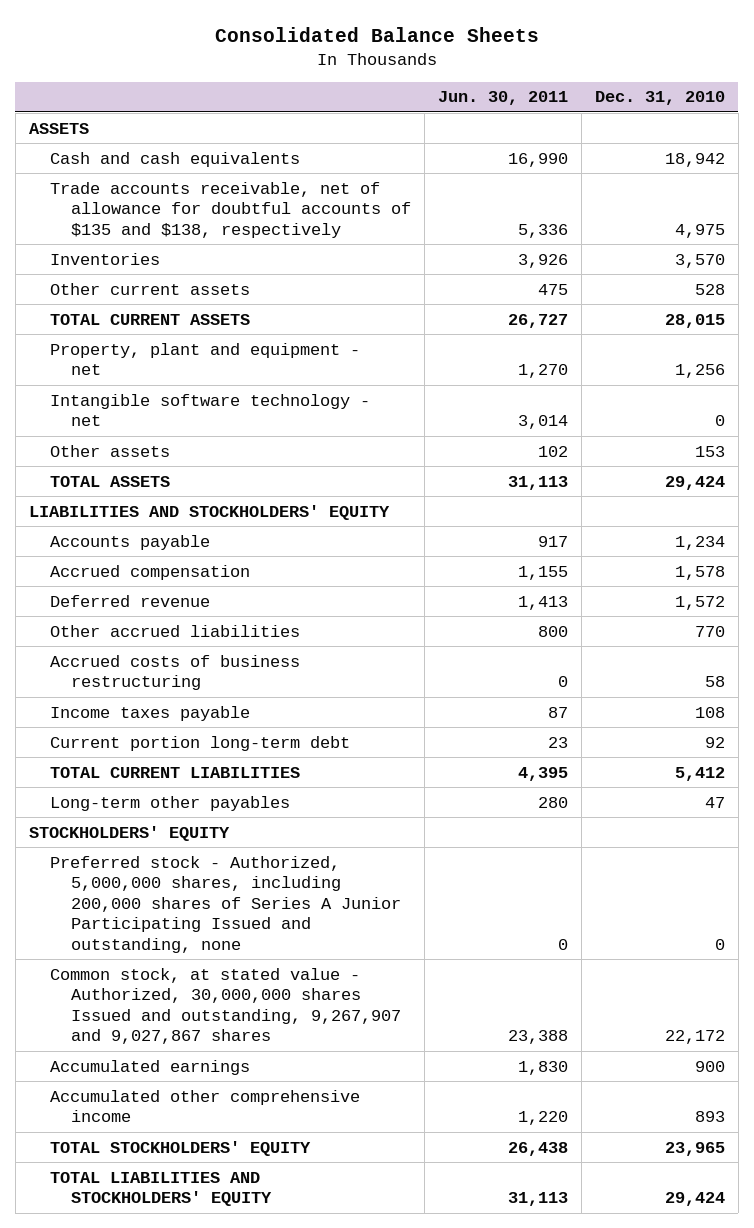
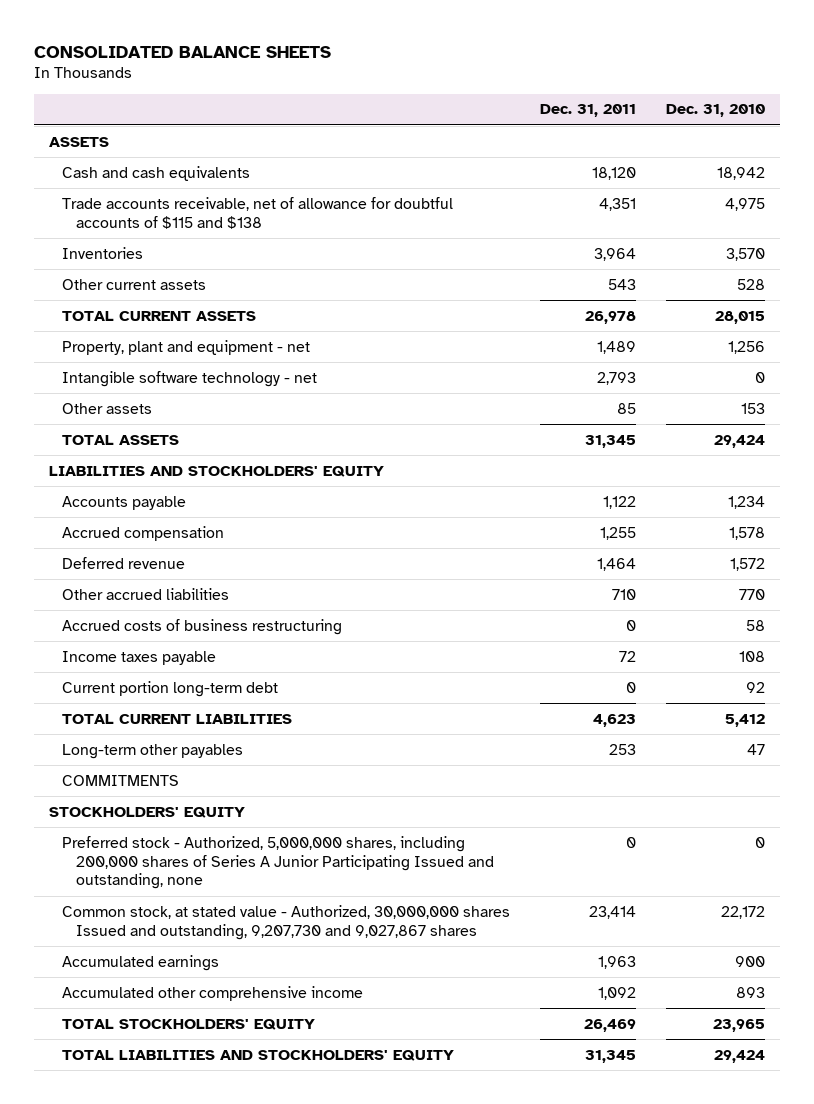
- Consolidated Balance Sheets
+ CONSOLIDATED BALANCE SHEETS
- | Jun. 30, 2011 | Dec. 31, 2010
+ | Dec. 31, 2011 | Dec. 31, 2010
- Trade accounts receivable, net of allowance for doubtful accounts of $135 and $138, respectively | 5,336 | 4,975
+ Trade accounts receivable, net of allowance for doubtful accounts of $115 and $138 | 4,351 | 4,975
+ COMMITMENTS
- Common stock, at stated value - Authorized, 30,000,000 shares Issued and outstanding, 9,267,907 and 9,027,867 shares | 23,388 | 22,172
+ Common stock, at stated value - Authorized, 30,000,000 shares Issued and outstanding, 9,207,730 and 9,027,867 shares | 23,414 | 22,172

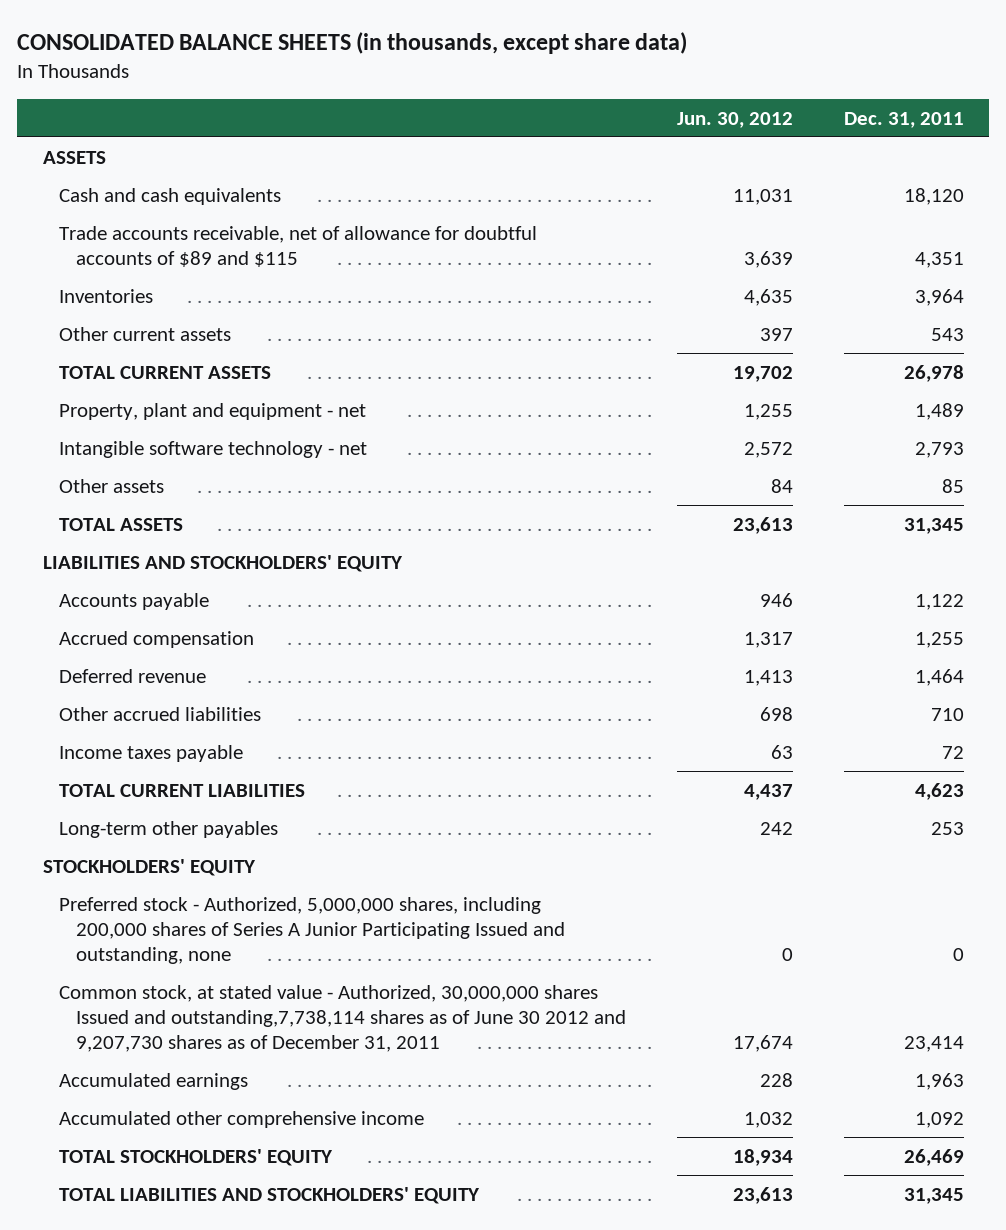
- CONSOLIDATED BALANCE SHEETS
+ CONSOLIDATED BALANCE SHEETS (in thousands, except share data)
- | Dec. 31, 2011 | Dec. 31, 2010
+ | Jun. 30, 2012 | Dec. 31, 2011
- Trade accounts receivable, net of allowance for doubtful accounts of $115 and $138 | 4,351 | 4,975
+ Trade accounts receivable, net of allowance for doubtful accounts of $89 and $115 | 3,639 | 4,351
- Accrued costs of business restructuring | 0 | 58
- Current portion long-term debt | 0 | 92
- COMMITMENTS
- Common stock, at stated value - Authorized, 30,000,000 shares Issued and outstanding, 9,207,730 and 9,027,867 shares | 23,414 | 22,172
+ Common stock, at stated value - Authorized, 30,000,000 shares Issued and outstanding,7,738,114 shares as of June 30 2012 and 9,207,730 shares as of December 31, 2011 | 17,674 | 23,414

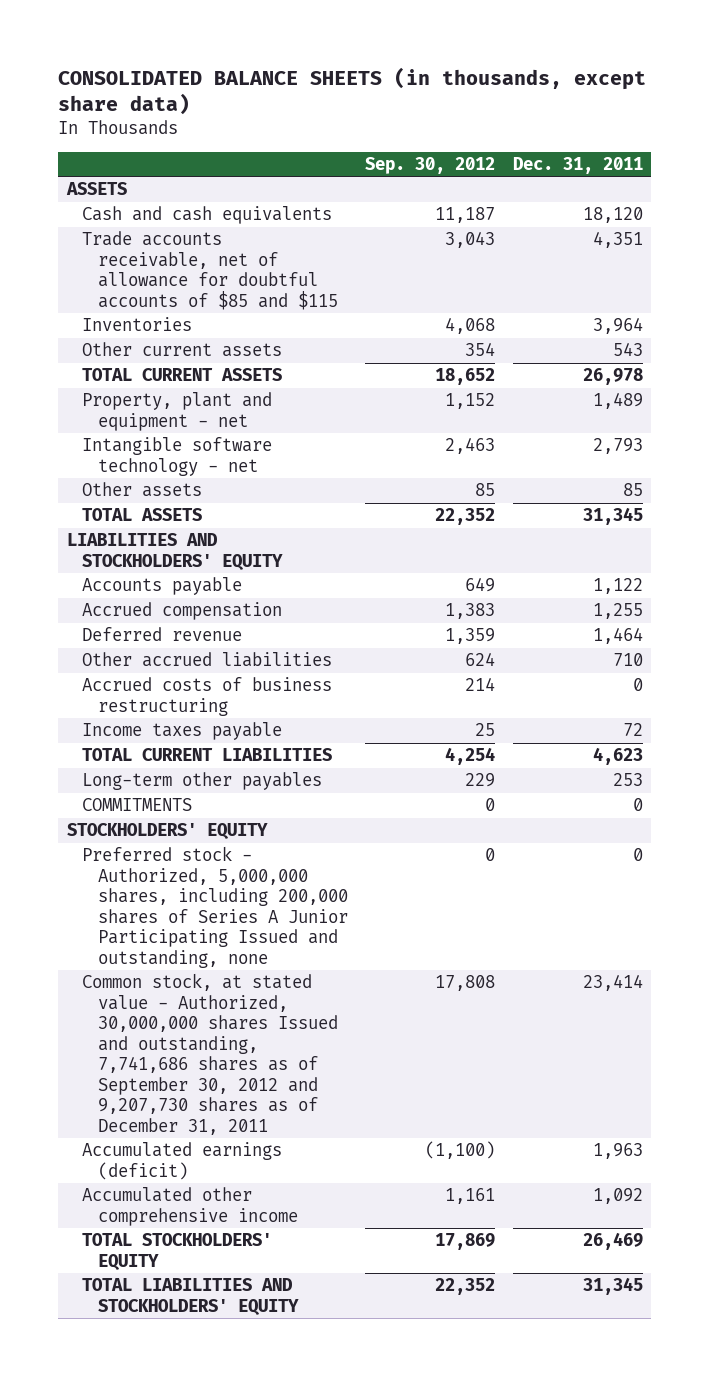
- | Jun. 30, 2012 | Dec. 31, 2011
+ | Sep. 30, 2012 | Dec. 31, 2011
- Trade accounts receivable, net of allowance for doubtful accounts of $89 and $115 | 3,639 | 4,351
+ Trade accounts receivable, net of allowance for doubtful accounts of $85 and $115 | 3,043 | 4,351
+ Accrued costs of business restructuring | 214 | 0
+ COMMITMENTS | 0 | 0
- Common stock, at stated value - Authorized, 30,000,000 shares Issued and outstanding,7,738,114 shares as of June 30 2012 and 9,207,730 shares as of December 31, 2011 | 17,674 | 23,414
- Accumulated earnings | 228 | 1,963
+ Common stock, at stated value - Authorized, 30,000,000 shares Issued and outstanding, 7,741,686 shares as of September 30, 2012 and 9,207,730 shares as of December 31, 2011 | 17,808 | 23,414
+ Accumulated earnings (deficit) | (1,100) | 1,963

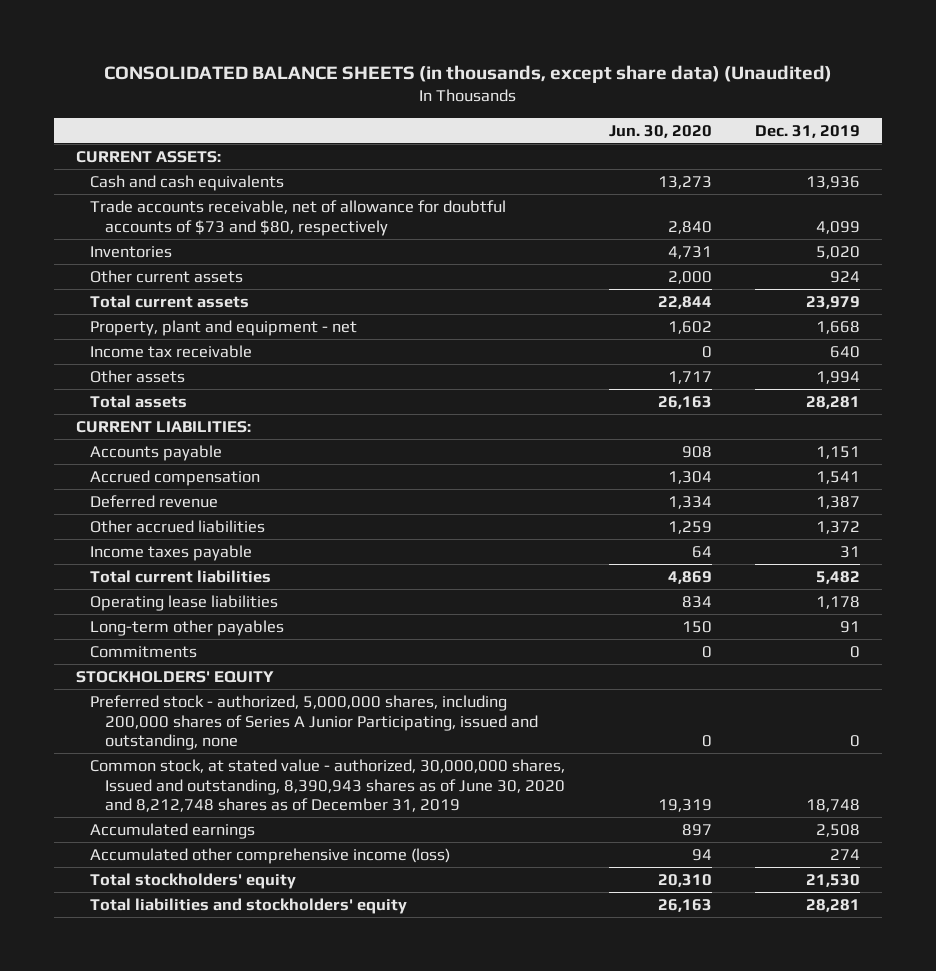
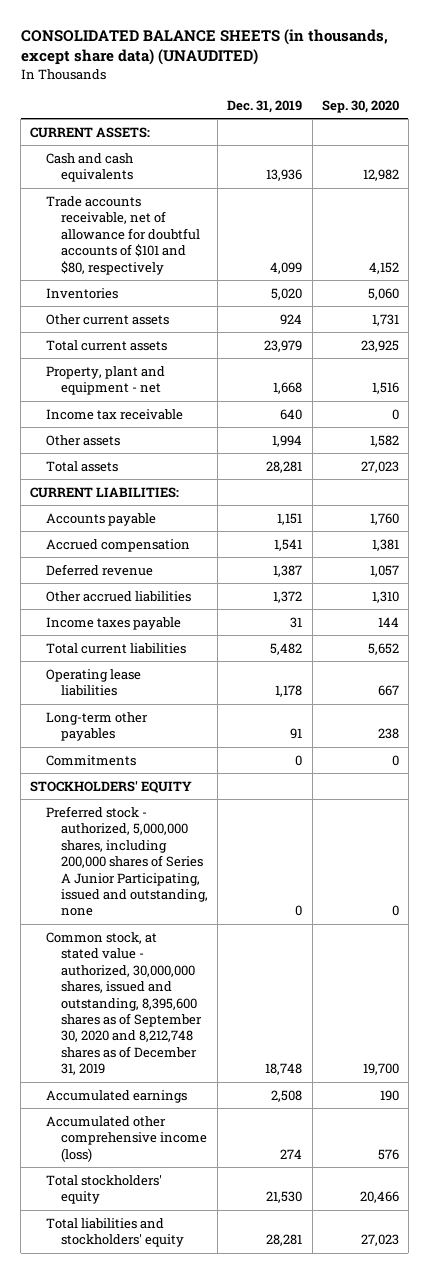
- CONSOLIDATED BALANCE SHEETS (in thousands, except share data) (Unaudited)
+ CONSOLIDATED BALANCE SHEETS (in thousands, except share data) (UNAUDITED)
- | Jun. 30, 2020 | Dec. 31, 2019
+ | Dec. 31, 2019 | Sep. 30, 2020
- Trade accounts receivable, net of allowance for doubtful accounts of $73 and $80, respectively | 2,840 | 4,099
+ Trade accounts receivable, net of allowance for doubtful accounts of $101 and $80, respectively | 4,099 | 4,152
- Common stock, at stated value - authorized, 30,000,000 shares, Issued and outstanding, 8,390,943 shares as of June 30, 2020 and 8,212,748 shares as of December 31, 2019 | 19,319 | 18,748
+ Common stock, at stated value - authorized, 30,000,000 shares, issued and outstanding, 8,395,600 shares as of September 30, 2020 and 8,212,748 shares as of December 31, 2019 | 18,748 | 19,700

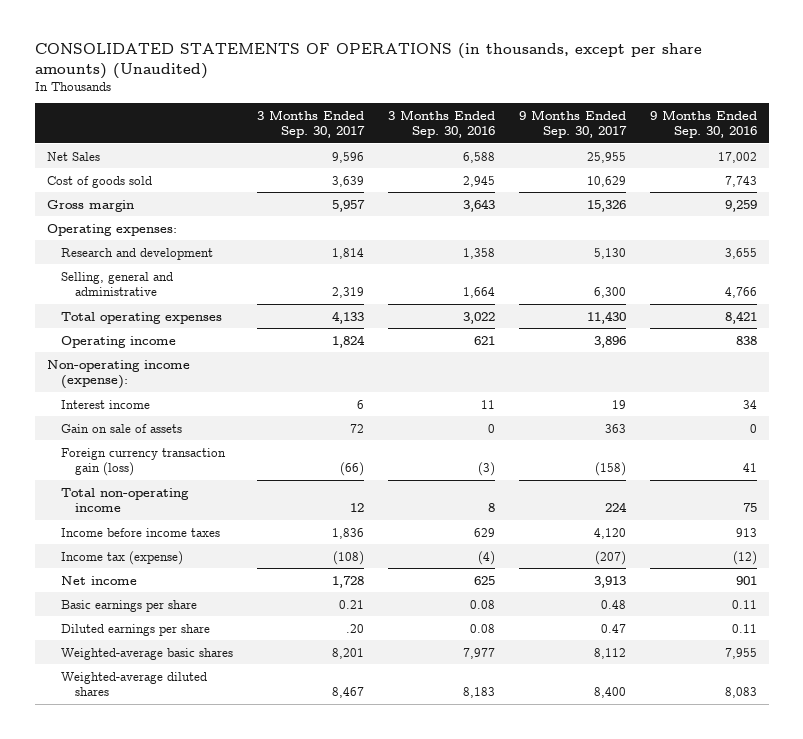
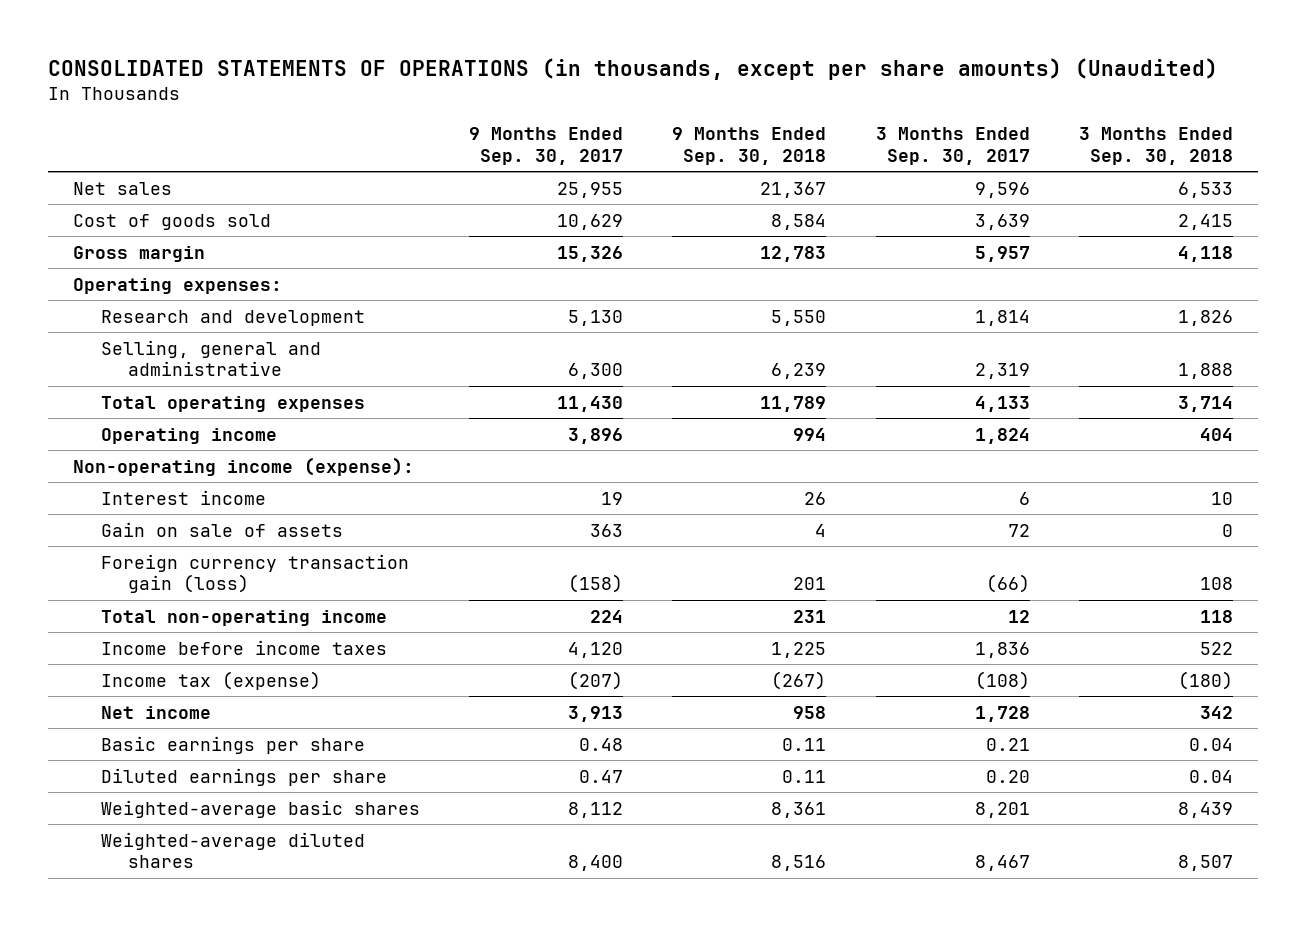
- | 3 Months Ended Sep. 30, 2017 | 3 Months Ended Sep. 30, 2016 | 9 Months Ended Sep. 30, 2017 | 9 Months Ended Sep. 30, 2016
+ | 9 Months Ended Sep. 30, 2017 | 9 Months Ended Sep. 30, 2018 | 3 Months Ended Sep. 30, 2017 | 3 Months Ended Sep. 30, 2018
- Net Sales | 9,596 | 6,588 | 25,955 | 17,002
+ Net sales | 25,955 | 21,367 | 9,596 | 6,533
- Diluted earnings per share | .20 | 0.08 | 0.47 | 0.11
+ Diluted earnings per share | 0.47 | 0.11 | 0.20 | 0.04

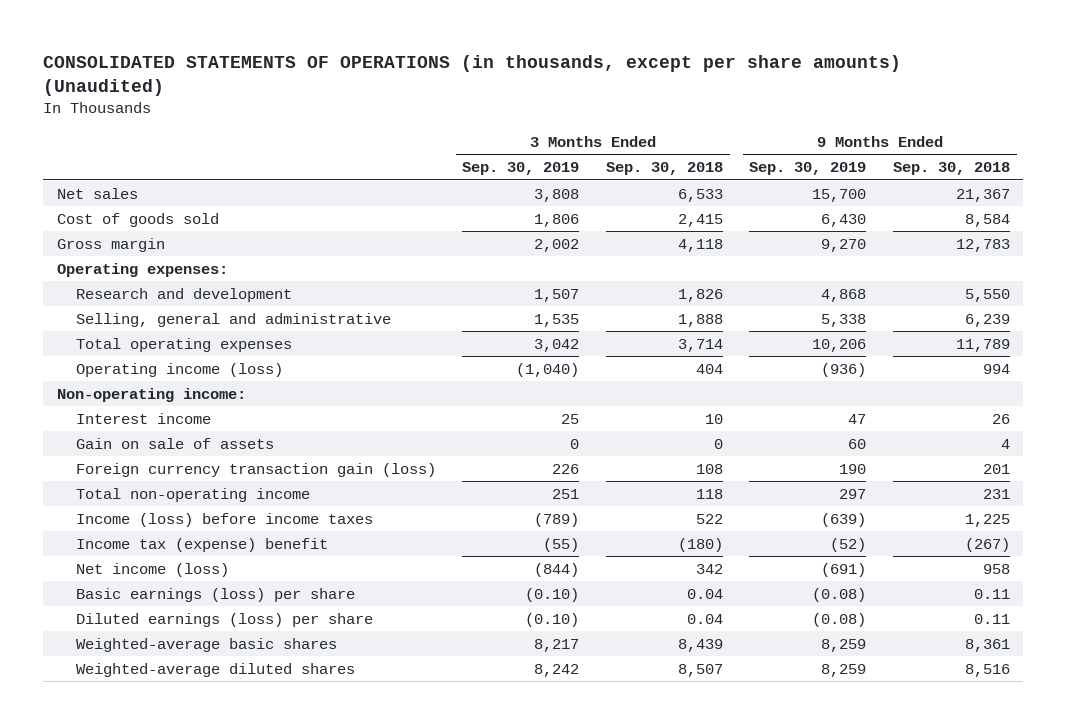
- | 9 Months Ended Sep. 30, 2017 | 9 Months Ended Sep. 30, 2018 | 3 Months Ended Sep. 30, 2017 | 3 Months Ended Sep. 30, 2018
+ | 3 Months Ended Sep. 30, 2019 | 3 Months Ended Sep. 30, 2018 | 9 Months Ended Sep. 30, 2019 | 9 Months Ended Sep. 30, 2018
- Operating income | 3,896 | 994 | 1,824 | 404
- Non-operating income (expense):
+ Operating income (loss) | (1,040) | 404 | (936) | 994
+ Non-operating income:
- Income before income taxes | 4,120 | 1,225 | 1,836 | 522
- Income tax (expense) | (207) | (267) | (108) | (180)
- Net income | 3,913 | 958 | 1,728 | 342
- Basic earnings per share | 0.48 | 0.11 | 0.21 | 0.04
- Diluted earnings per share | 0.47 | 0.11 | 0.20 | 0.04
+ Income (loss) before income taxes | (789) | 522 | (639) | 1,225
+ Income tax (expense) benefit | (55) | (180) | (52) | (267)
+ Net income (loss) | (844) | 342 | (691) | 958
+ Basic earnings (loss) per share | (0.10) | 0.04 | (0.08) | 0.11
+ Diluted earnings (loss) per share | (0.10) | 0.04 | (0.08) | 0.11

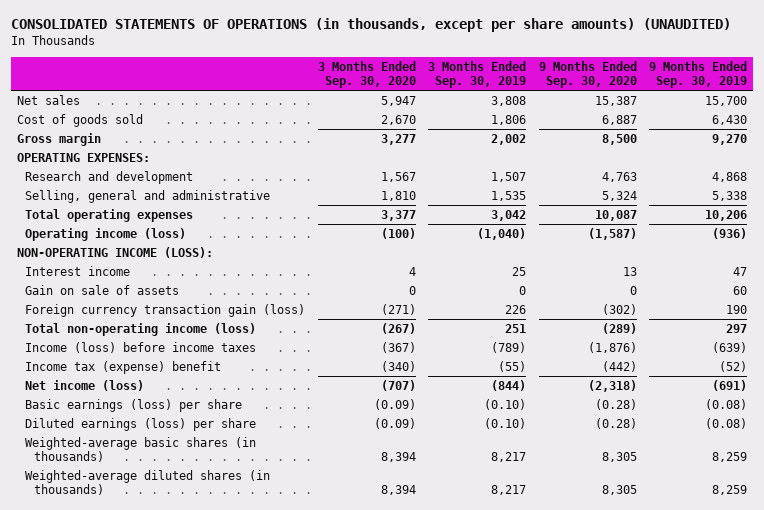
- CONSOLIDATED STATEMENTS OF OPERATIONS (in thousands, except per share amounts) (Unaudited)
+ CONSOLIDATED STATEMENTS OF OPERATIONS (in thousands, except per share amounts) (UNAUDITED)
- | 3 Months Ended Sep. 30, 2019 | 3 Months Ended Sep. 30, 2018 | 9 Months Ended Sep. 30, 2019 | 9 Months Ended Sep. 30, 2018
+ | 3 Months Ended Sep. 30, 2020 | 3 Months Ended Sep. 30, 2019 | 9 Months Ended Sep. 30, 2020 | 9 Months Ended Sep. 30, 2019
- Operating expenses:
+ OPERATING EXPENSES:
- Non-operating income:
+ NON-OPERATING INCOME (LOSS):
- Total non-operating income | 251 | 118 | 297 | 231
+ Total non-operating income (loss) | (267) | 251 | (289) | 297
- Weighted-average basic shares | 8,217 | 8,439 | 8,259 | 8,361
- Weighted-average diluted shares | 8,242 | 8,507 | 8,259 | 8,516
+ Weighted-average basic shares (in thousands) | 8,394 | 8,217 | 8,305 | 8,259
+ Weighted-average diluted shares (in thousands) | 8,394 | 8,217 | 8,305 | 8,259

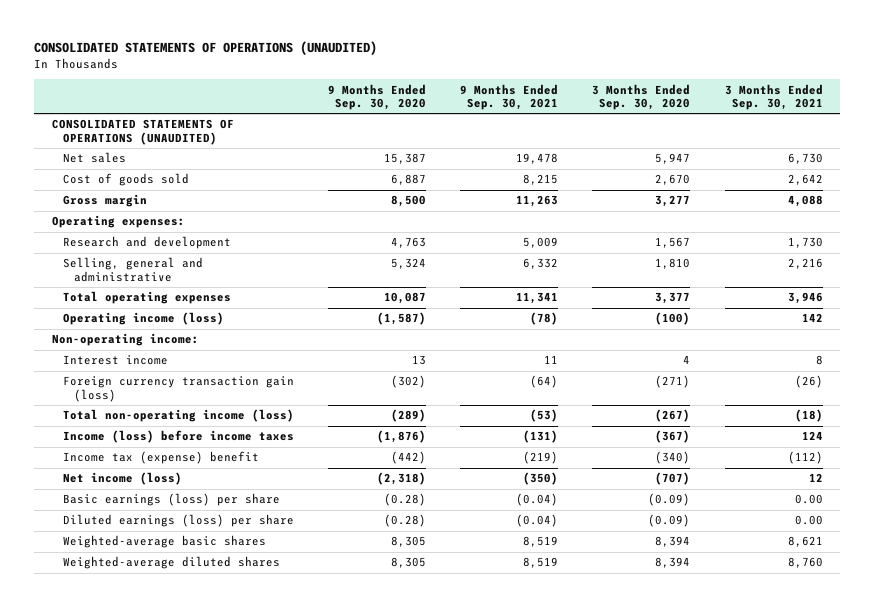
- CONSOLIDATED STATEMENTS OF OPERATIONS (in thousands, except per share amounts) (UNAUDITED)
+ CONSOLIDATED STATEMENTS OF OPERATIONS (UNAUDITED)
- | 3 Months Ended Sep. 30, 2020 | 3 Months Ended Sep. 30, 2019 | 9 Months Ended Sep. 30, 2020 | 9 Months Ended Sep. 30, 2019
+ | 9 Months Ended Sep. 30, 2020 | 9 Months Ended Sep. 30, 2021 | 3 Months Ended Sep. 30, 2020 | 3 Months Ended Sep. 30, 2021
+ CONSOLIDATED STATEMENTS OF OPERATIONS (UNAUDITED)
- OPERATING EXPENSES:
+ Operating expenses:
- NON-OPERATING INCOME (LOSS):
+ Non-operating income:
- Gain on sale of assets | 0 | 0 | 0 | 60
- Weighted-average basic shares (in thousands) | 8,394 | 8,217 | 8,305 | 8,259
- Weighted-average diluted shares (in thousands) | 8,394 | 8,217 | 8,305 | 8,259
+ Weighted-average basic shares | 8,305 | 8,519 | 8,394 | 8,621
+ Weighted-average diluted shares | 8,305 | 8,519 | 8,394 | 8,760

